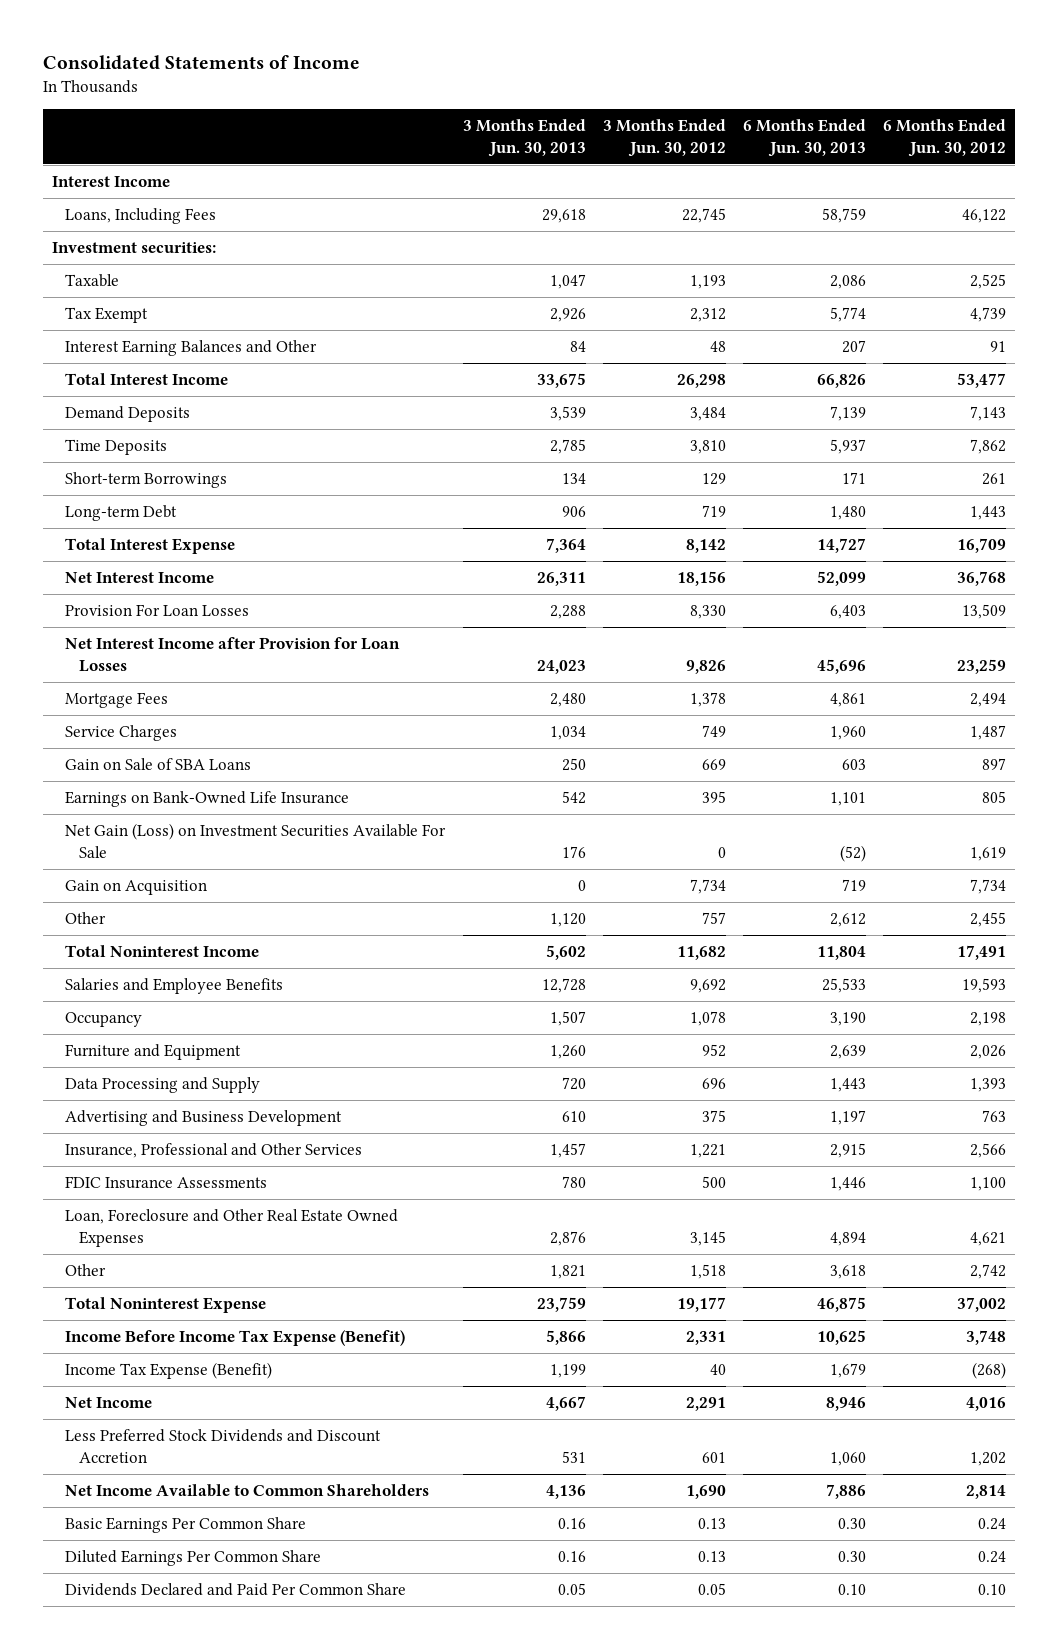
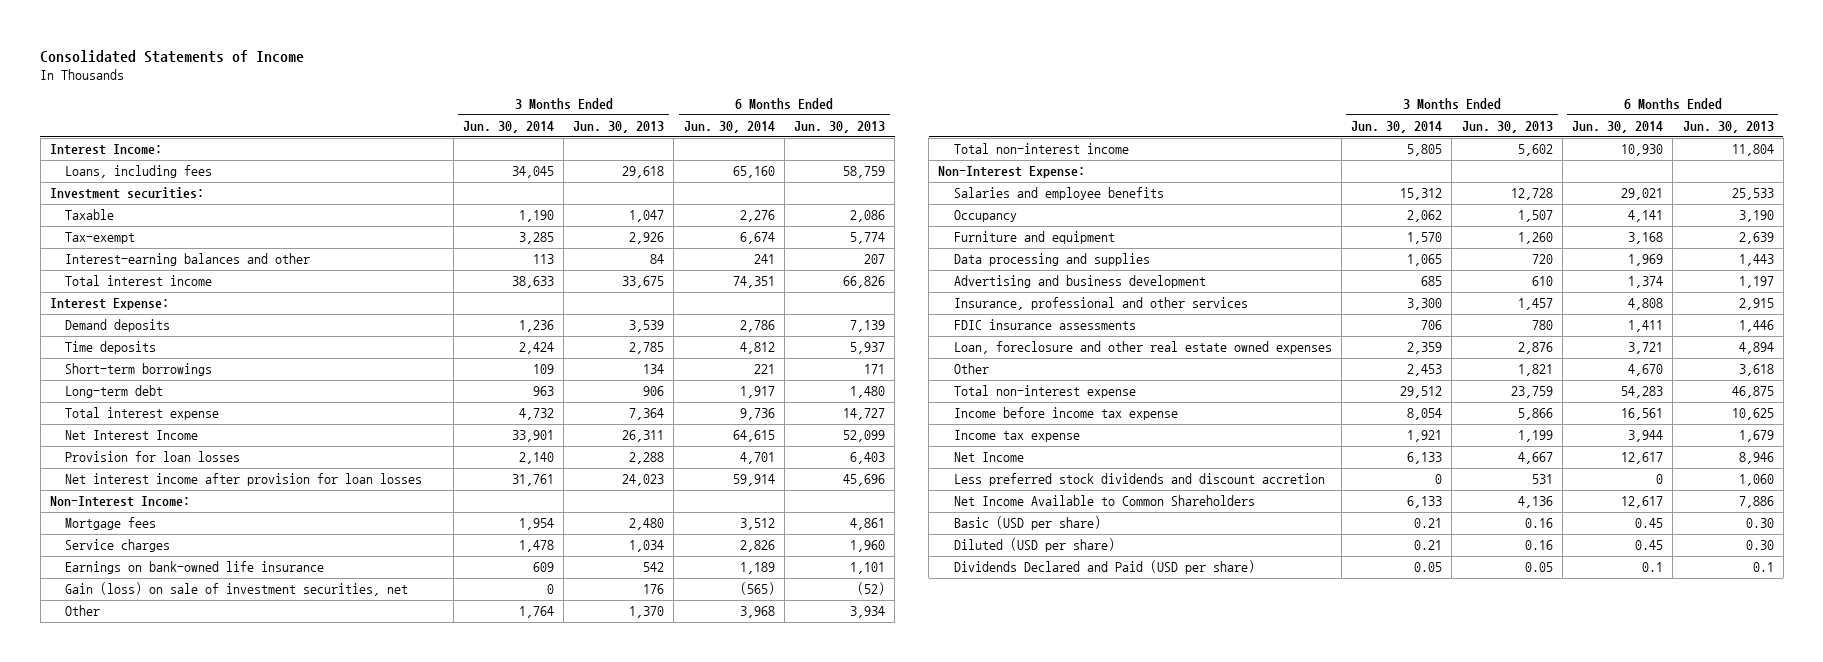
- | 3 Months Ended Jun. 30, 2013 | 3 Months Ended Jun. 30, 2012 | 6 Months Ended Jun. 30, 2013 | 6 Months Ended Jun. 30, 2012
+ | 3 Months Ended Jun. 30, 2014 | 3 Months Ended Jun. 30, 2013 | 6 Months Ended Jun. 30, 2014 | 6 Months Ended Jun. 30, 2013
- Interest Income
- Loans, Including Fees | 29,618 | 22,745 | 58,759 | 46,122
+ Interest Income:
+ Loans, including fees | 34,045 | 29,618 | 65,160 | 58,759
- Tax Exempt | 2,926 | 2,312 | 5,774 | 4,739
- Interest Earning Balances and Other | 84 | 48 | 207 | 91
- Total Interest Income | 33,675 | 26,298 | 66,826 | 53,477
- Demand Deposits | 3,539 | 3,484 | 7,139 | 7,143
- Time Deposits | 2,785 | 3,810 | 5,937 | 7,862
- Short-term Borrowings | 134 | 129 | 171 | 261
- Long-term Debt | 906 | 719 | 1,480 | 1,443
- Total Interest Expense | 7,364 | 8,142 | 14,727 | 16,709
+ Tax-exempt | 3,285 | 2,926 | 6,674 | 5,774
+ Interest-earning balances and other | 113 | 84 | 241 | 207
+ Total interest income | 38,633 | 33,675 | 74,351 | 66,826
+ Interest Expense:
+ Demand deposits | 1,236 | 3,539 | 2,786 | 7,139
+ Time deposits | 2,424 | 2,785 | 4,812 | 5,937
+ Short-term borrowings | 109 | 134 | 221 | 171
+ Long-term debt | 963 | 906 | 1,917 | 1,480
+ Total interest expense | 4,732 | 7,364 | 9,736 | 14,727
- Provision For Loan Losses | 2,288 | 8,330 | 6,403 | 13,509
- Net Interest Income after Provision for Loan Losses | 24,023 | 9,826 | 45,696 | 23,259
- Mortgage Fees | 2,480 | 1,378 | 4,861 | 2,494
- Service Charges | 1,034 | 749 | 1,960 | 1,487
- Gain on Sale of SBA Loans | 250 | 669 | 603 | 897
- Earnings on Bank-Owned Life Insurance | 542 | 395 | 1,101 | 805
- Net Gain (Loss) on Investment Securities Available For Sale | 176 | 0 | (52) | 1,619
- Gain on Acquisition | 0 | 7,734 | 719 | 7,734
- Other | 1,120 | 757 | 2,612 | 2,455
- Total Noninterest Income | 5,602 | 11,682 | 11,804 | 17,491
- Salaries and Employee Benefits | 12,728 | 9,692 | 25,533 | 19,593
+ Provision for loan losses | 2,140 | 2,288 | 4,701 | 6,403
+ Net interest income after provision for loan losses | 31,761 | 24,023 | 59,914 | 45,696
+ Non-Interest Income:
+ Mortgage fees | 1,954 | 2,480 | 3,512 | 4,861
+ Service charges | 1,478 | 1,034 | 2,826 | 1,960
+ Earnings on bank-owned life insurance | 609 | 542 | 1,189 | 1,101
+ Gain (loss) on sale of investment securities, net | 0 | 176 | (565) | (52)
+ Other | 1,764 | 1,370 | 3,968 | 3,934
+ Total non-interest income | 5,805 | 5,602 | 10,930 | 11,804
+ Non-Interest Expense:
+ Salaries and employee benefits | 15,312 | 12,728 | 29,021 | 25,533
- Furniture and Equipment | 1,260 | 952 | 2,639 | 2,026
- Data Processing and Supply | 720 | 696 | 1,443 | 1,393
- Advertising and Business Development | 610 | 375 | 1,197 | 763
- Insurance, Professional and Other Services | 1,457 | 1,221 | 2,915 | 2,566
- FDIC Insurance Assessments | 780 | 500 | 1,446 | 1,100
- Loan, Foreclosure and Other Real Estate Owned Expenses | 2,876 | 3,145 | 4,894 | 4,621
+ Furniture and equipment | 1,570 | 1,260 | 3,168 | 2,639
+ Data processing and supplies | 1,065 | 720 | 1,969 | 1,443
+ Advertising and business development | 685 | 610 | 1,374 | 1,197
+ Insurance, professional and other services | 3,300 | 1,457 | 4,808 | 2,915
+ FDIC insurance assessments | 706 | 780 | 1,411 | 1,446
+ Loan, foreclosure and other real estate owned expenses | 2,359 | 2,876 | 3,721 | 4,894
- Total Noninterest Expense | 23,759 | 19,177 | 46,875 | 37,002
- Income Before Income Tax Expense (Benefit) | 5,866 | 2,331 | 10,625 | 3,748
- Income Tax Expense (Benefit) | 1,199 | 40 | 1,679 | (268)
+ Total non-interest expense | 29,512 | 23,759 | 54,283 | 46,875
+ Income before income tax expense | 8,054 | 5,866 | 16,561 | 10,625
+ Income tax expense | 1,921 | 1,199 | 3,944 | 1,679
- Less Preferred Stock Dividends and Discount Accretion | 531 | 601 | 1,060 | 1,202
+ Less preferred stock dividends and discount accretion | 0 | 531 | 0 | 1,060
- Basic Earnings Per Common Share | 0.16 | 0.13 | 0.30 | 0.24
- Diluted Earnings Per Common Share | 0.16 | 0.13 | 0.30 | 0.24
- Dividends Declared and Paid Per Common Share | 0.05 | 0.05 | 0.10 | 0.10
+ Basic (USD per share) | 0.21 | 0.16 | 0.45 | 0.30
+ Diluted (USD per share) | 0.21 | 0.16 | 0.45 | 0.30
+ Dividends Declared and Paid (USD per share) | 0.05 | 0.05 | 0.1 | 0.1

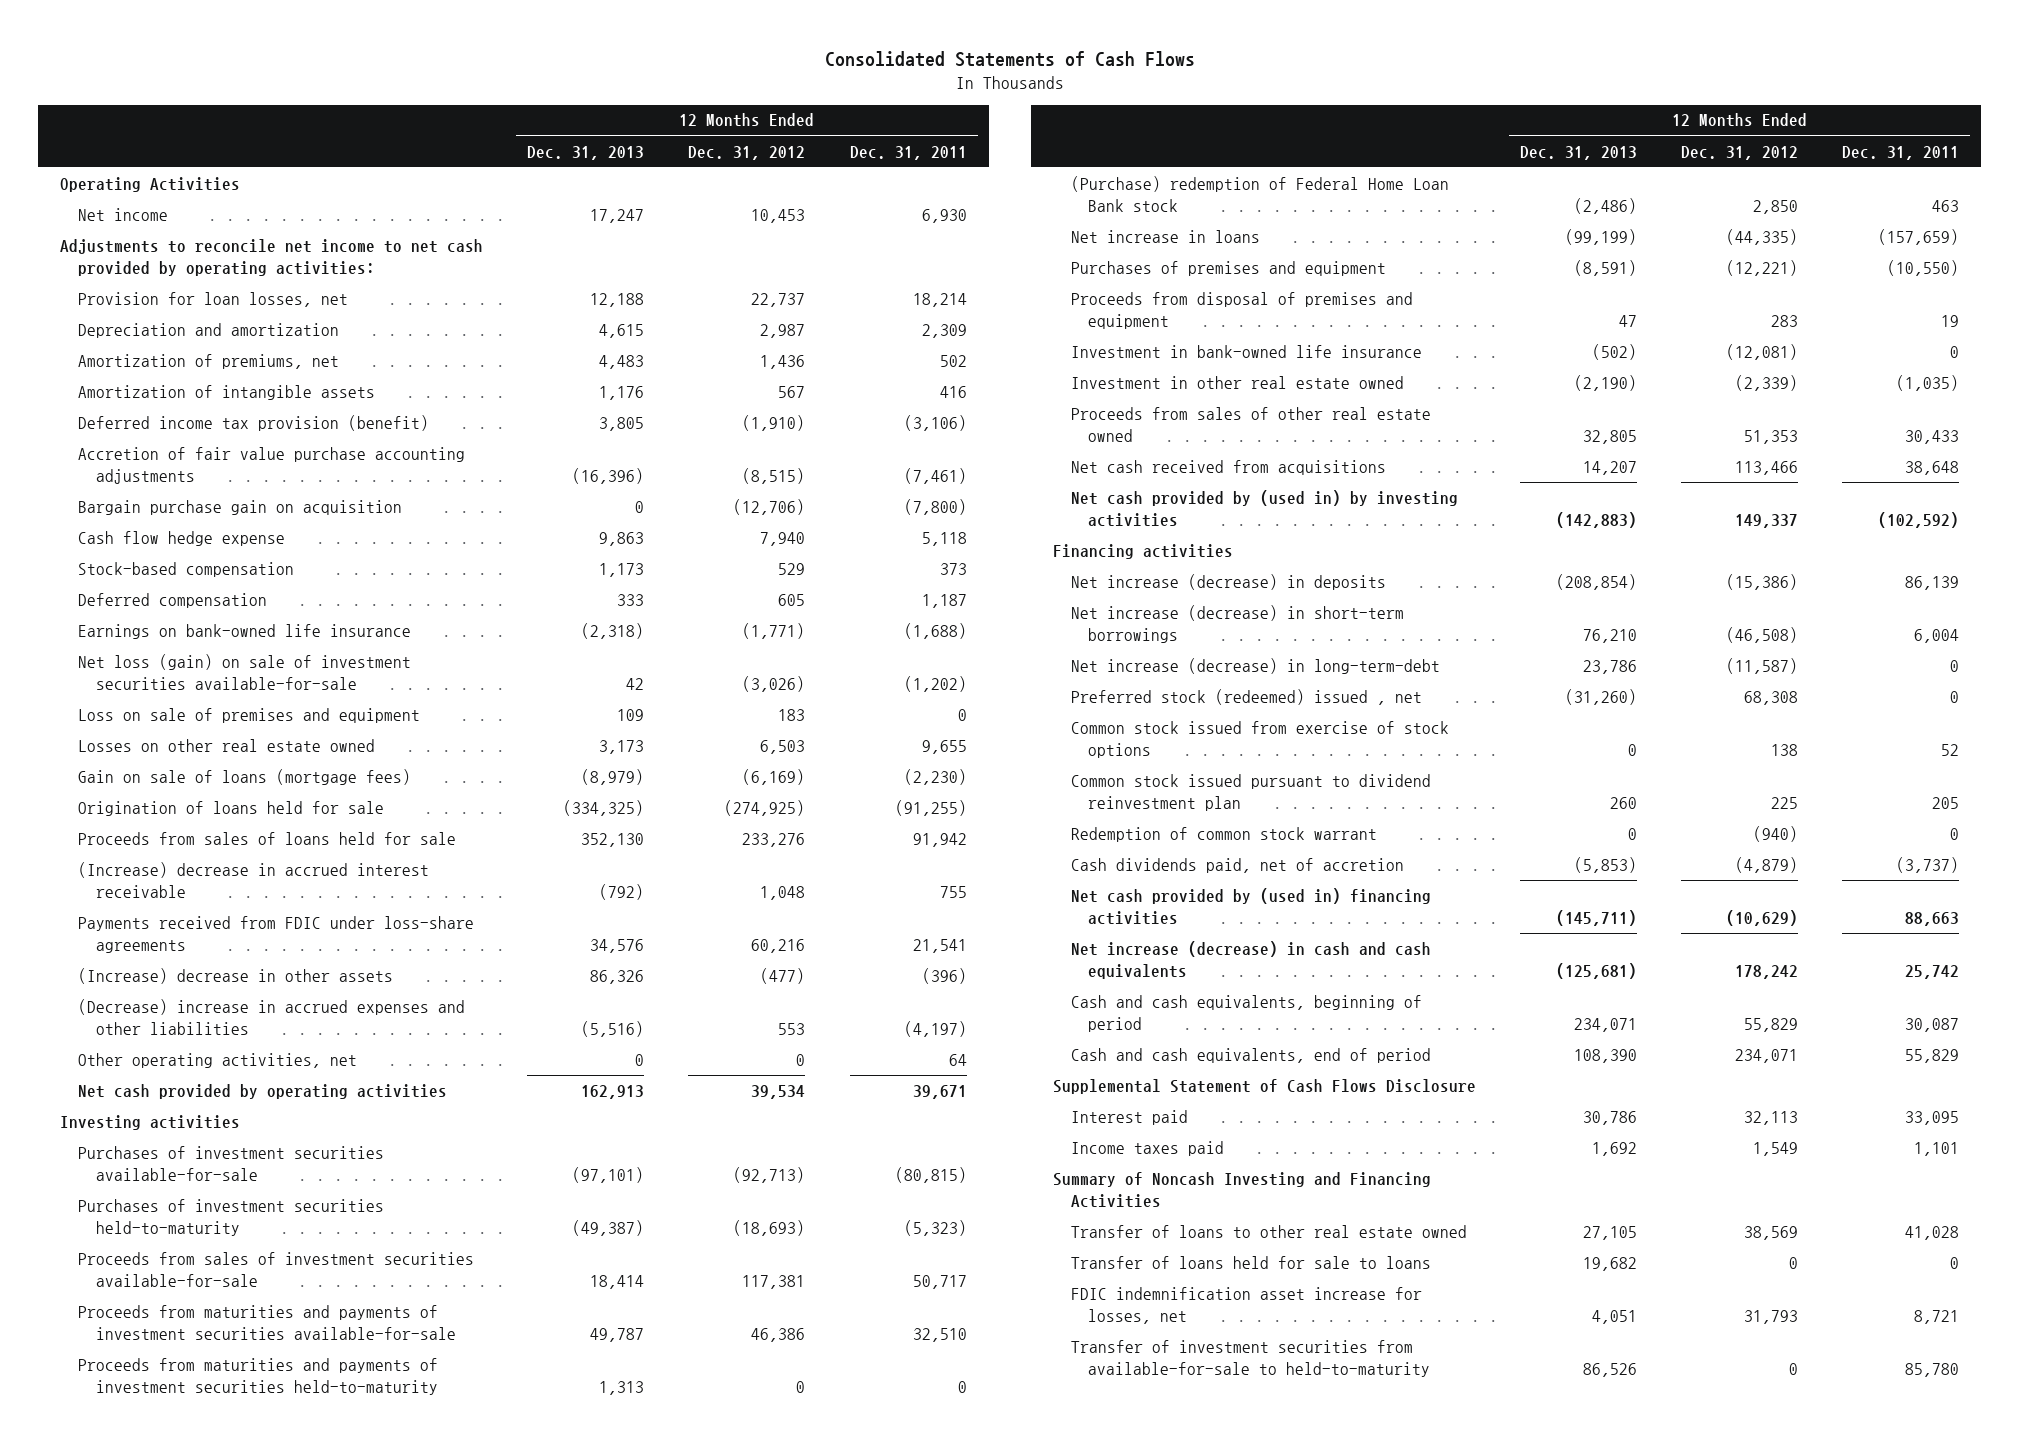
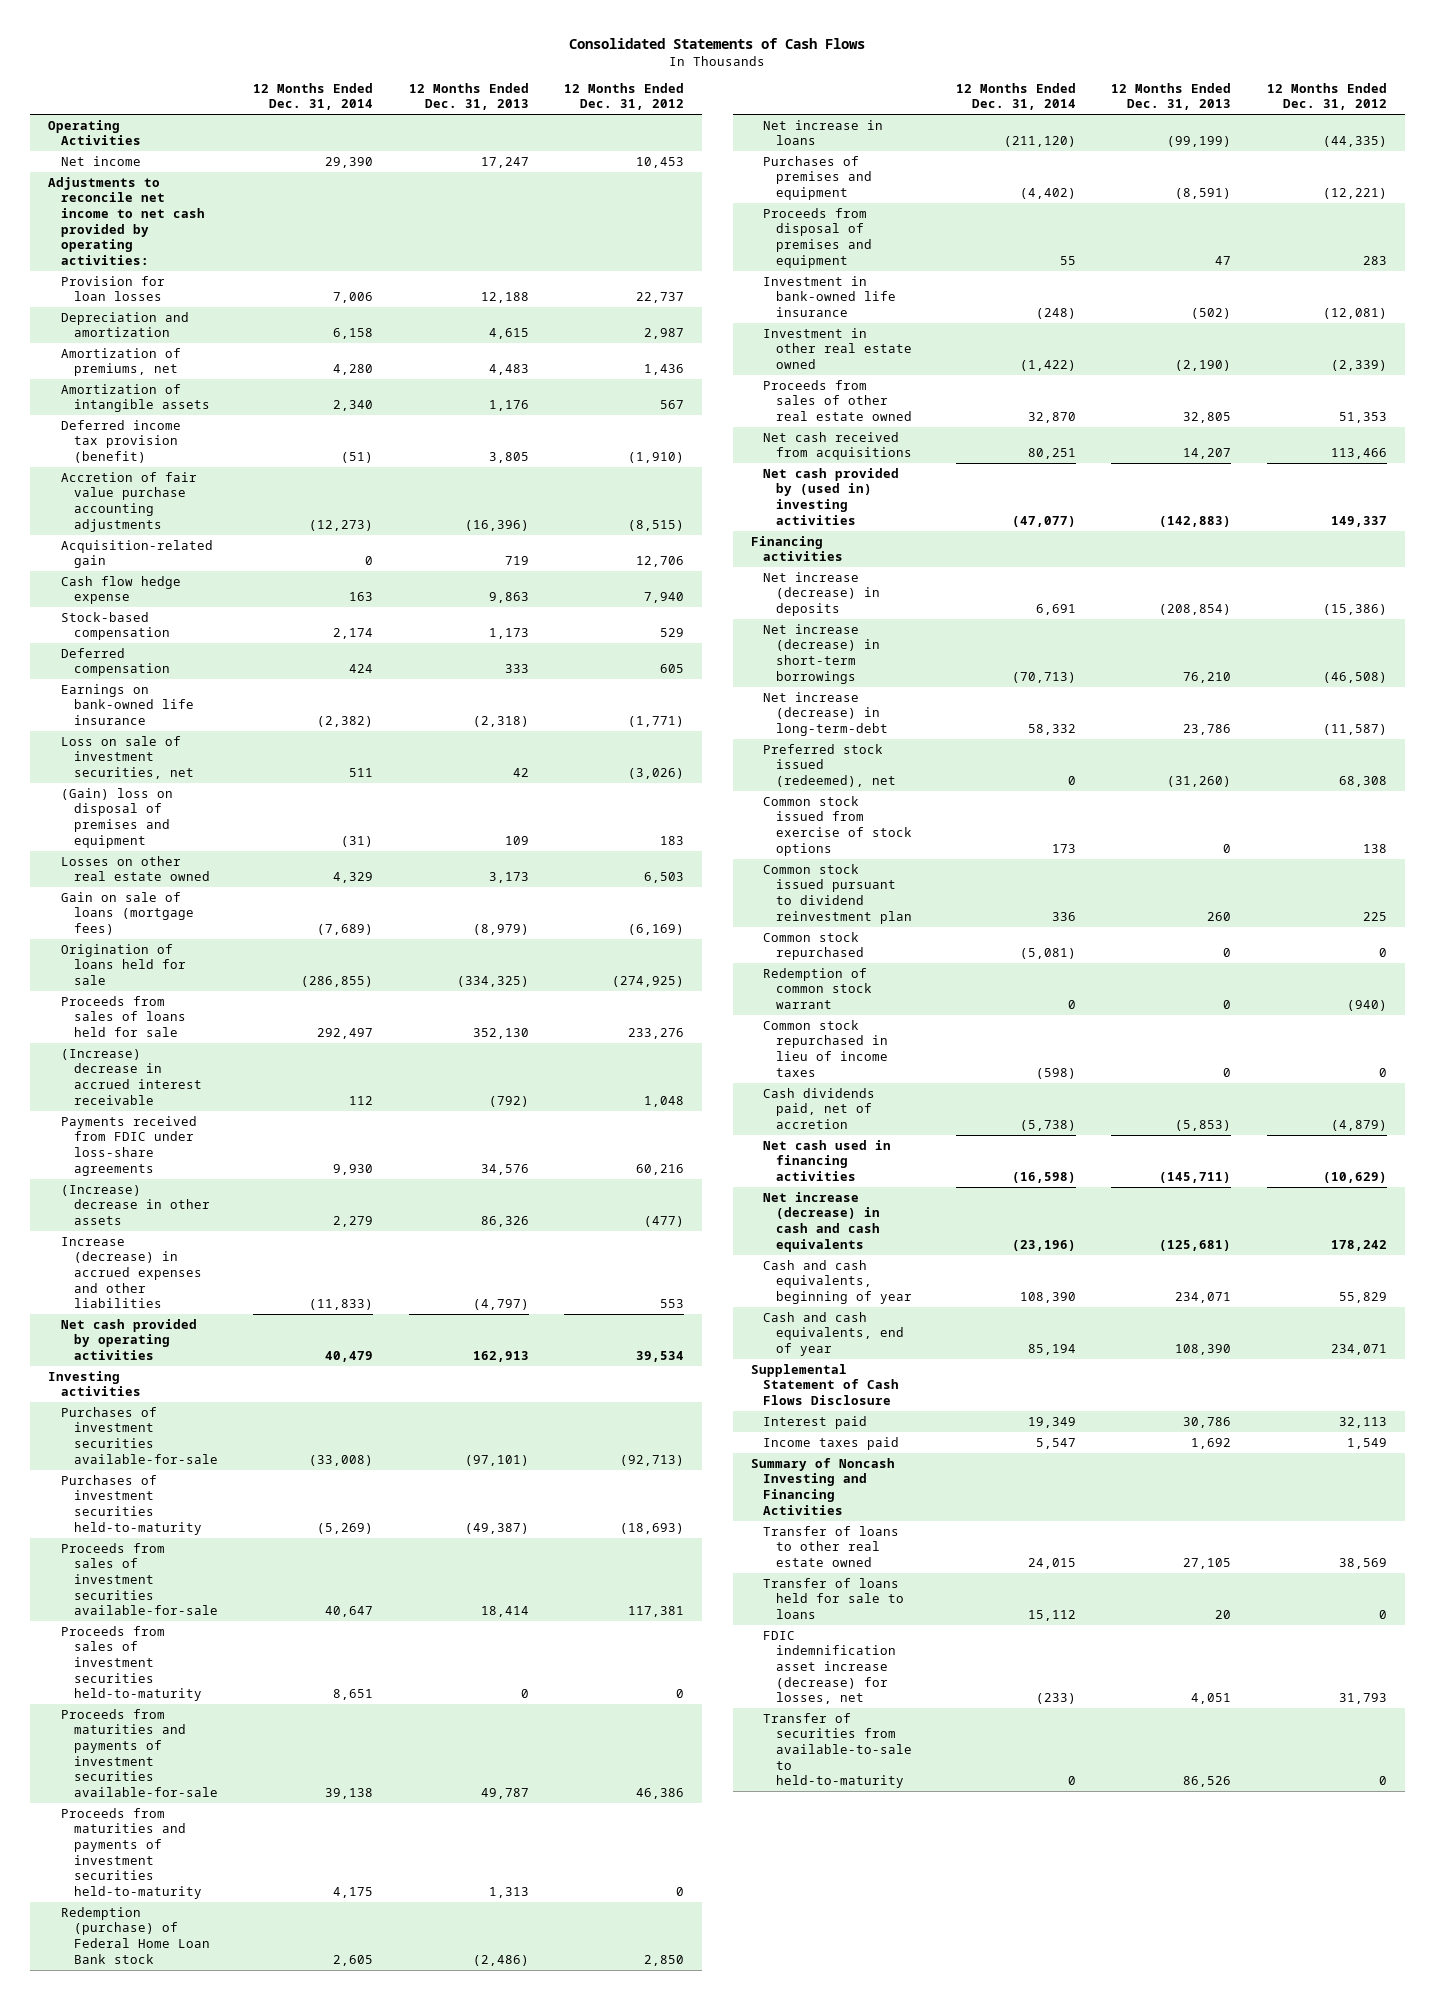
- | 12 Months Ended Dec. 31, 2013 | 12 Months Ended Dec. 31, 2012 | 12 Months Ended Dec. 31, 2011
+ | 12 Months Ended Dec. 31, 2014 | 12 Months Ended Dec. 31, 2013 | 12 Months Ended Dec. 31, 2012
- Provision for loan losses, net | 12,188 | 22,737 | 18,214
+ Provision for loan losses | 7,006 | 12,188 | 22,737
- Bargain purchase gain on acquisition | 0 | (12,706) | (7,800)
+ Acquisition-related gain | 0 | 719 | 12,706
- Net loss (gain) on sale of investment securities available-for-sale | 42 | (3,026) | (1,202)
- Loss on sale of premises and equipment | 109 | 183 | 0
+ Loss on sale of investment securities, net | 511 | 42 | (3,026)
+ (Gain) loss on disposal of premises and equipment | (31) | 109 | 183
- (Decrease) increase in accrued expenses and other liabilities | (5,516) | 553 | (4,197)
- Other operating activities, net | 0 | 0 | 64
+ Increase (decrease) in accrued expenses and other liabilities | (11,833) | (4,797) | 553
+ Proceeds from sales of investment securities held-to-maturity | 8,651 | 0 | 0
- (Purchase) redemption of Federal Home Loan Bank stock | (2,486) | 2,850 | 463
+ Redemption (purchase) of Federal Home Loan Bank stock | 2,605 | (2,486) | 2,850
- Net cash provided by (used in) by investing activities | (142,883) | 149,337 | (102,592)
+ Net cash provided by (used in) investing activities | (47,077) | (142,883) | 149,337
- Preferred stock (redeemed) issued , net | (31,260) | 68,308 | 0
+ Preferred stock issued (redeemed), net | 0 | (31,260) | 68,308
+ Common stock repurchased | (5,081) | 0 | 0
+ Common stock repurchased in lieu of income taxes | (598) | 0 | 0
- Net cash provided by (used in) financing activities | (145,711) | (10,629) | 88,663
+ Net cash used in financing activities | (16,598) | (145,711) | (10,629)
- Cash and cash equivalents, beginning of period | 234,071 | 55,829 | 30,087
- Cash and cash equivalents, end of period | 108,390 | 234,071 | 55,829
+ Cash and cash equivalents, beginning of year | 108,390 | 234,071 | 55,829
+ Cash and cash equivalents, end of year | 85,194 | 108,390 | 234,071
- Transfer of loans held for sale to loans | 19,682 | 0 | 0
- FDIC indemnification asset increase for losses, net | 4,051 | 31,793 | 8,721
- Transfer of investment securities from available-for-sale to held-to-maturity | 86,526 | 0 | 85,780
+ Transfer of loans held for sale to loans | 15,112 | 20 | 0
+ FDIC indemnification asset increase (decrease) for losses, net | (233) | 4,051 | 31,793
+ Transfer of securities from available-to-sale to held-to-maturity | 0 | 86,526 | 0

